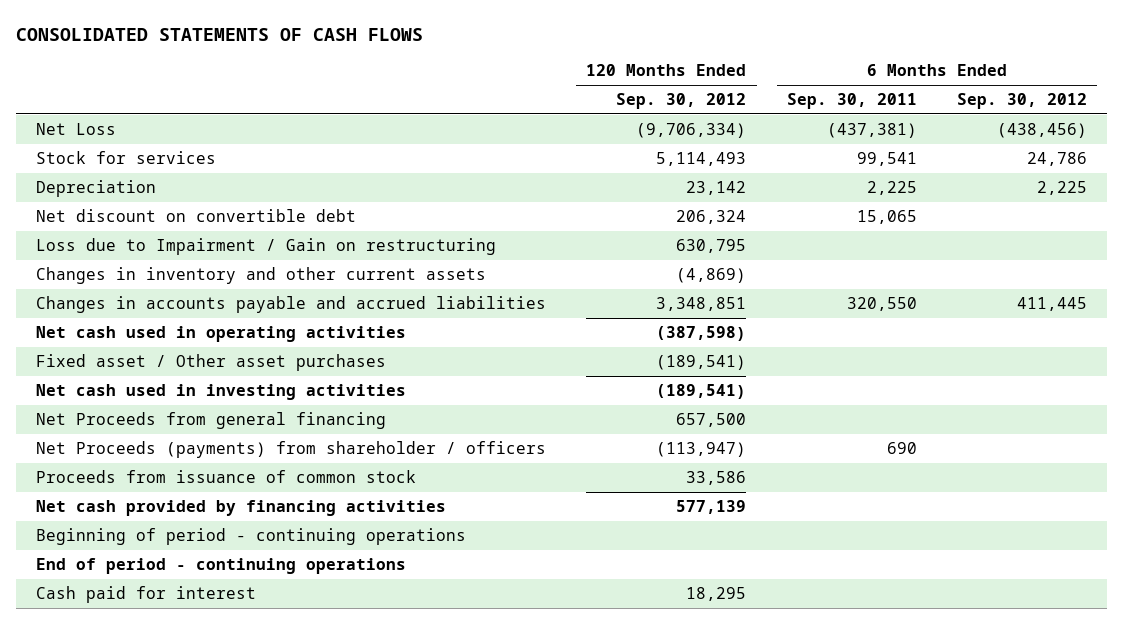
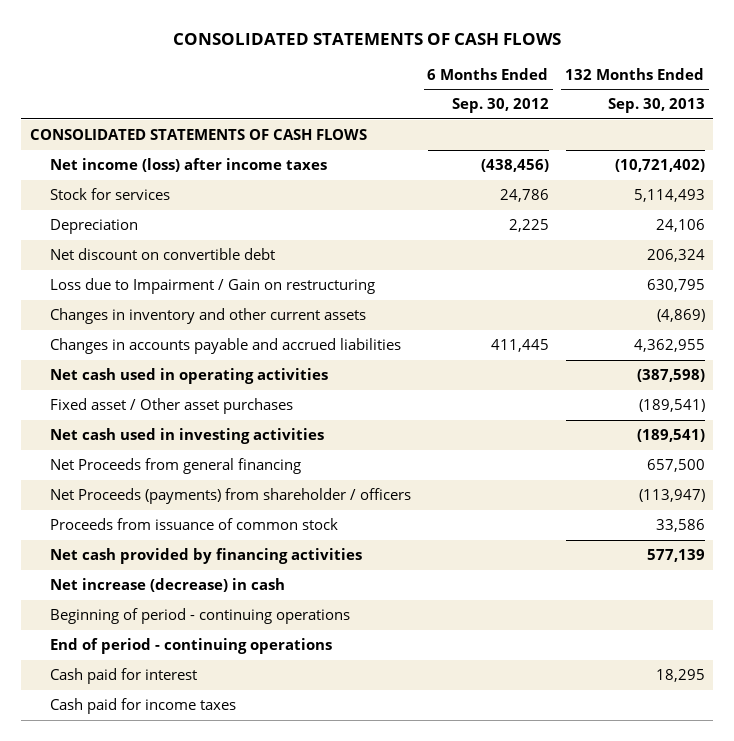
- | 120 Months Ended Sep. 30, 2012 | 6 Months Ended Sep. 30, 2011 | 6 Months Ended Sep. 30, 2012
+ | 6 Months Ended Sep. 30, 2012 | 132 Months Ended Sep. 30, 2013
- Net Loss | (9,706,334) | (437,381) | (438,456)
+ CONSOLIDATED STATEMENTS OF CASH FLOWS
+ Net income (loss) after income taxes | (438,456) | (10,721,402)
+ Net increase (decrease) in cash
+ Cash paid for income taxes

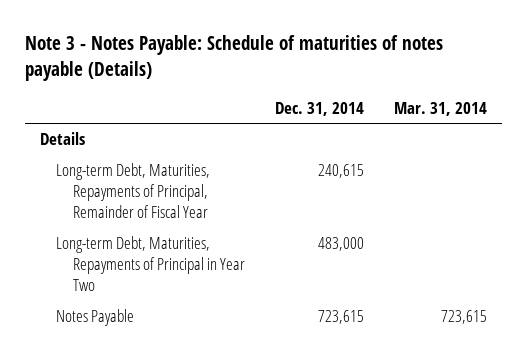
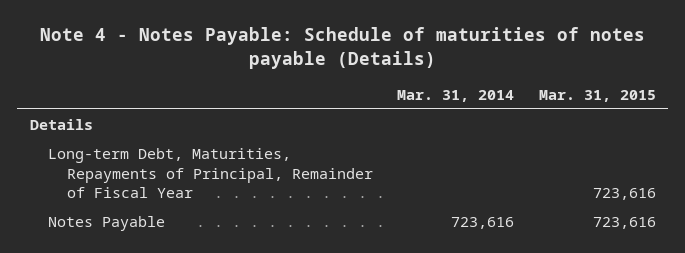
- Note 3 - Notes Payable: Schedule of maturities of notes payable (Details)
+ Note 4 - Notes Payable: Schedule of maturities of notes payable (Details)
- | Dec. 31, 2014 | Mar. 31, 2014
+ | Mar. 31, 2014 | Mar. 31, 2015
- Long-term Debt, Maturities, Repayments of Principal in Year Two | 483,000 |
- Notes Payable | 723,615 | 723,615
+ Notes Payable | 723,616 | 723,616

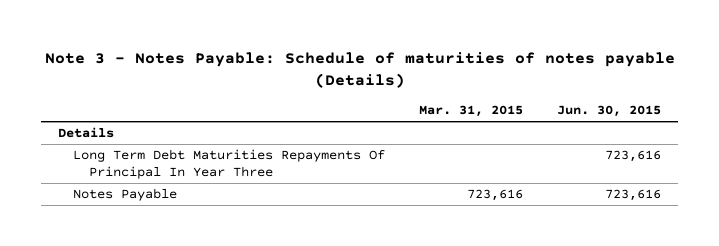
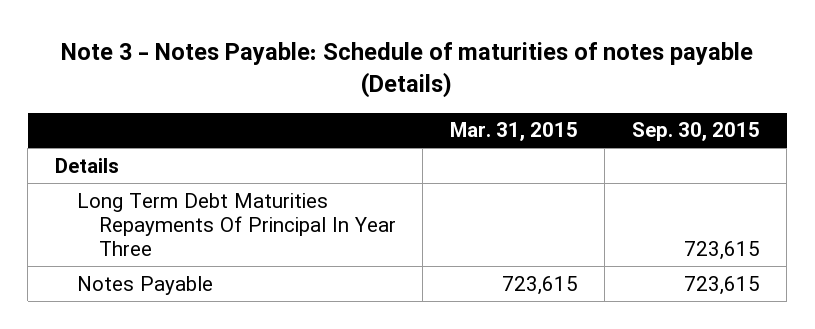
- | Mar. 31, 2015 | Jun. 30, 2015
+ | Mar. 31, 2015 | Sep. 30, 2015
- Notes Payable | 723,616 | 723,616
+ Notes Payable | 723,615 | 723,615

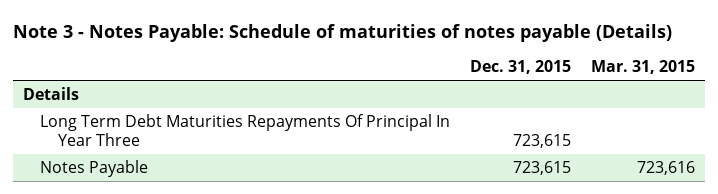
- | Mar. 31, 2015 | Sep. 30, 2015
+ | Dec. 31, 2015 | Mar. 31, 2015
- Notes Payable | 723,615 | 723,615
+ Notes Payable | 723,615 | 723,616

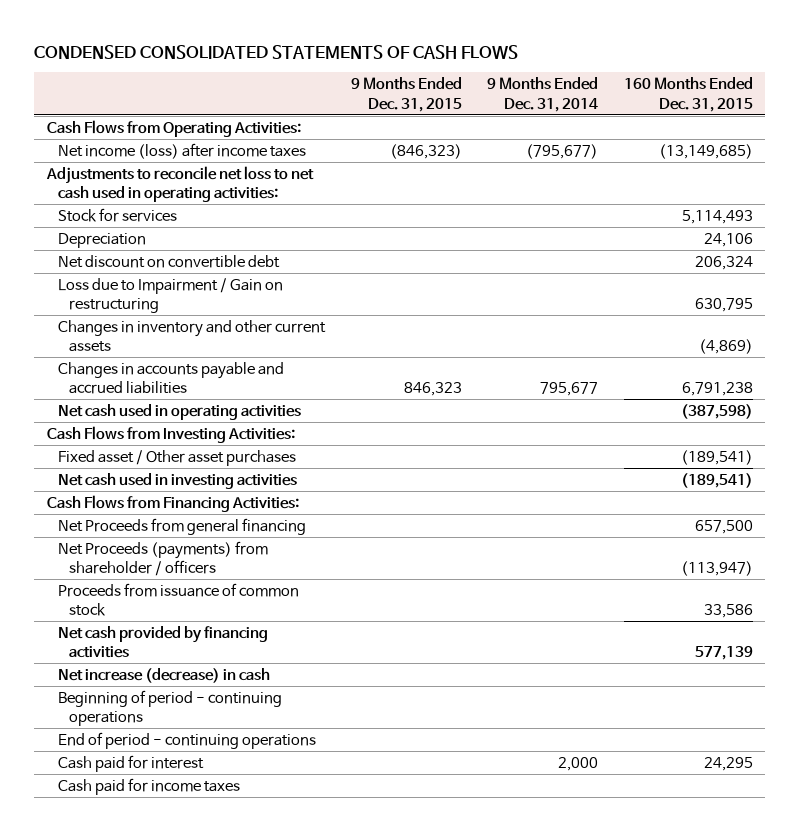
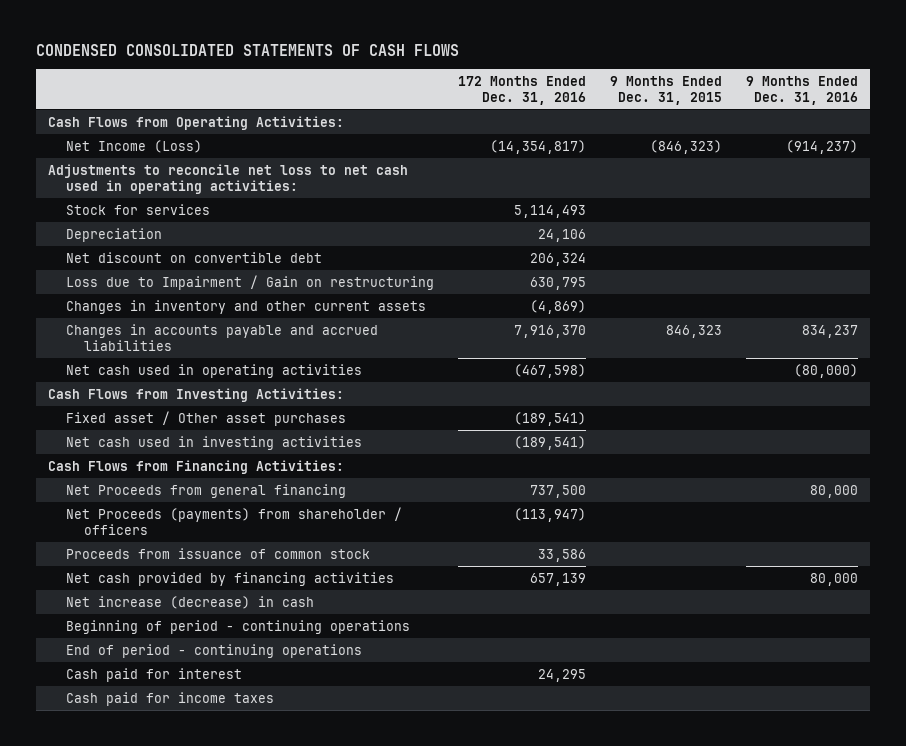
- | 9 Months Ended Dec. 31, 2015 | 9 Months Ended Dec. 31, 2014 | 160 Months Ended Dec. 31, 2015
+ | 172 Months Ended Dec. 31, 2016 | 9 Months Ended Dec. 31, 2015 | 9 Months Ended Dec. 31, 2016
- Net income (loss) after income taxes | (846,323) | (795,677) | (13,149,685)
+ Net Income (Loss) | (14,354,817) | (846,323) | (914,237)

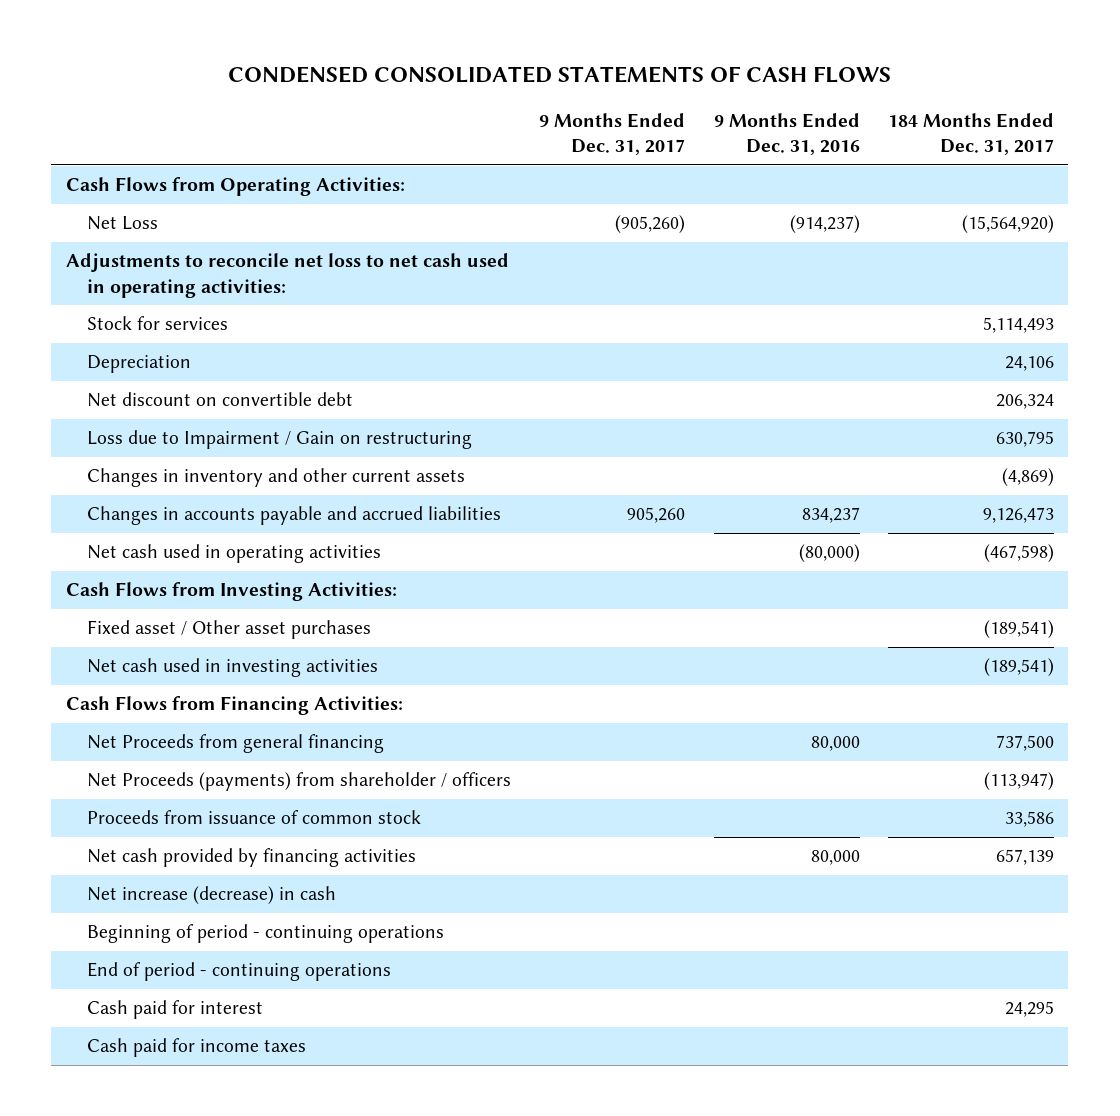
- | 172 Months Ended Dec. 31, 2016 | 9 Months Ended Dec. 31, 2015 | 9 Months Ended Dec. 31, 2016
+ | 9 Months Ended Dec. 31, 2017 | 9 Months Ended Dec. 31, 2016 | 184 Months Ended Dec. 31, 2017
- Net Income (Loss) | (14,354,817) | (846,323) | (914,237)
+ Net Loss | (905,260) | (914,237) | (15,564,920)

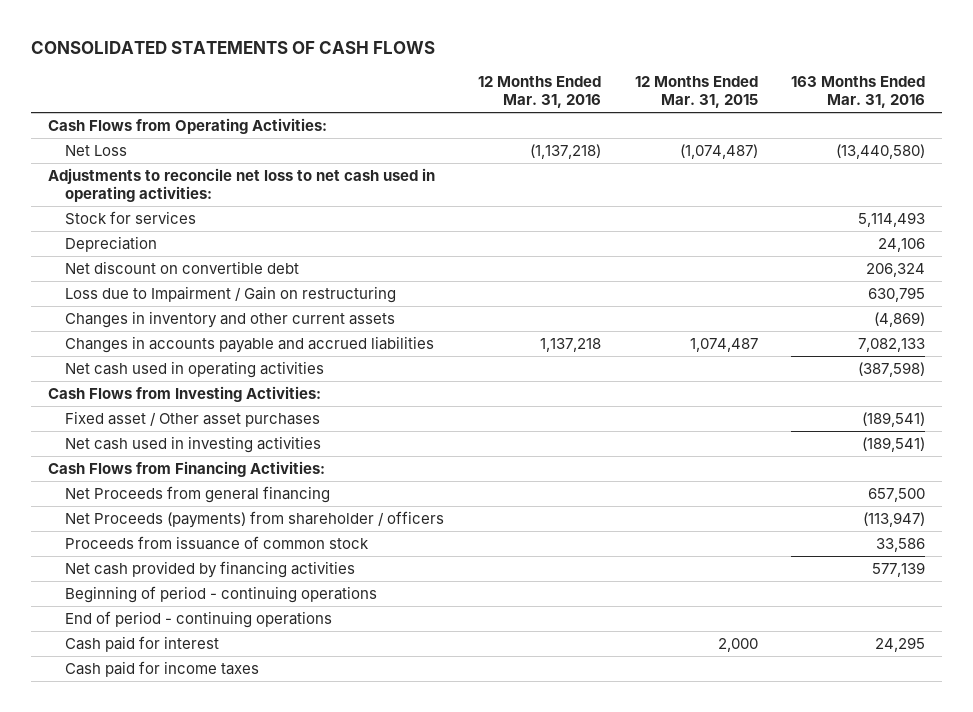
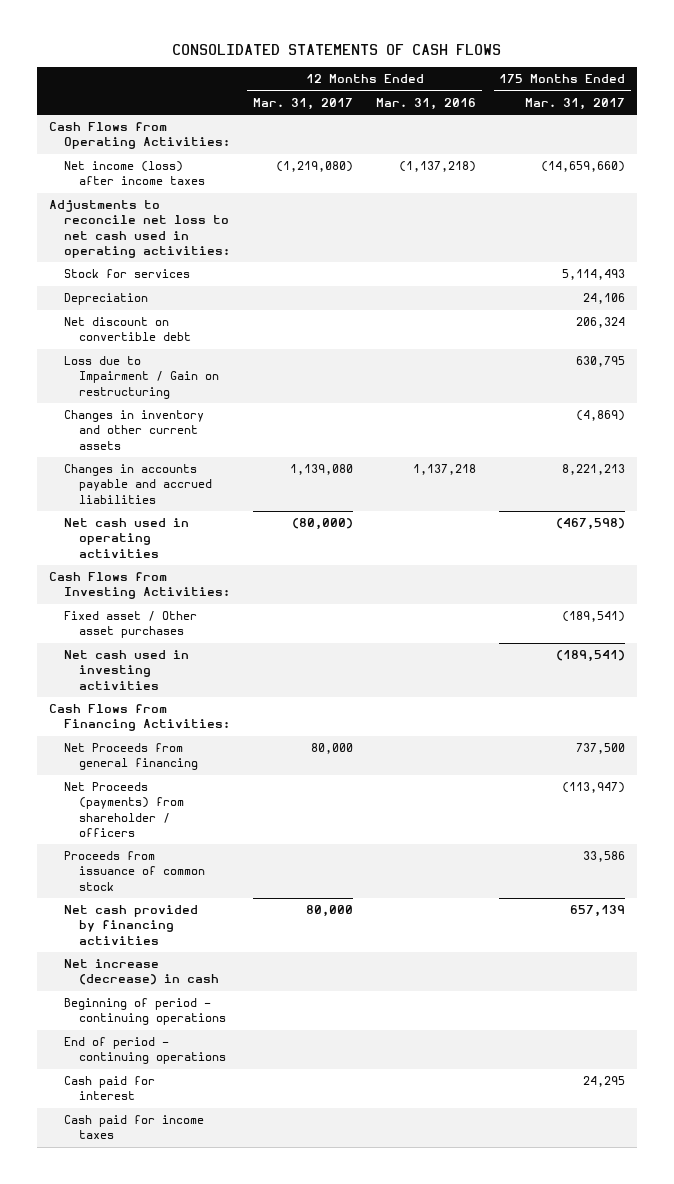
- | 12 Months Ended Mar. 31, 2016 | 12 Months Ended Mar. 31, 2015 | 163 Months Ended Mar. 31, 2016
+ | 12 Months Ended Mar. 31, 2017 | 12 Months Ended Mar. 31, 2016 | 175 Months Ended Mar. 31, 2017
- Net Loss | (1,137,218) | (1,074,487) | (13,440,580)
+ Net income (loss) after income taxes | (1,219,080) | (1,137,218) | (14,659,660)
+ Net increase (decrease) in cash

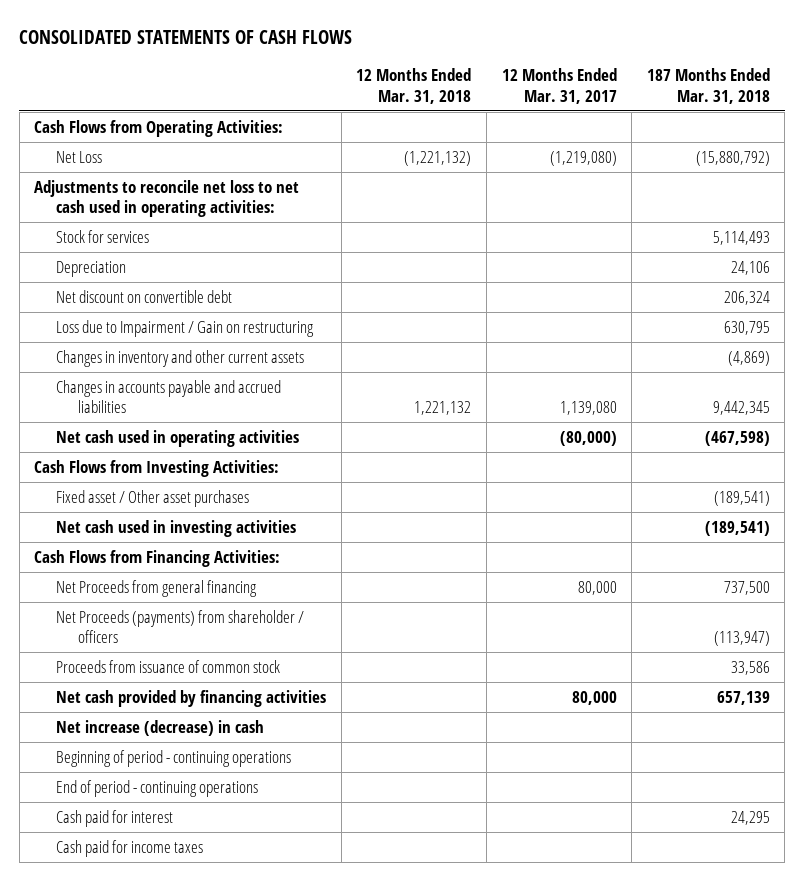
- | 12 Months Ended Mar. 31, 2017 | 12 Months Ended Mar. 31, 2016 | 175 Months Ended Mar. 31, 2017
+ | 12 Months Ended Mar. 31, 2018 | 12 Months Ended Mar. 31, 2017 | 187 Months Ended Mar. 31, 2018
- Net income (loss) after income taxes | (1,219,080) | (1,137,218) | (14,659,660)
+ Net Loss | (1,221,132) | (1,219,080) | (15,880,792)

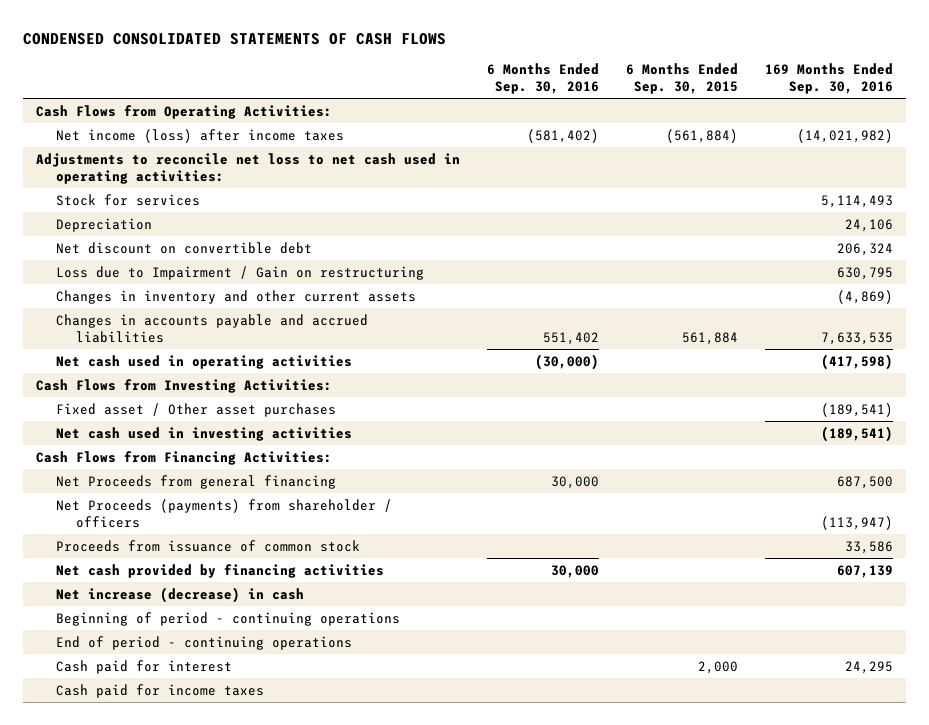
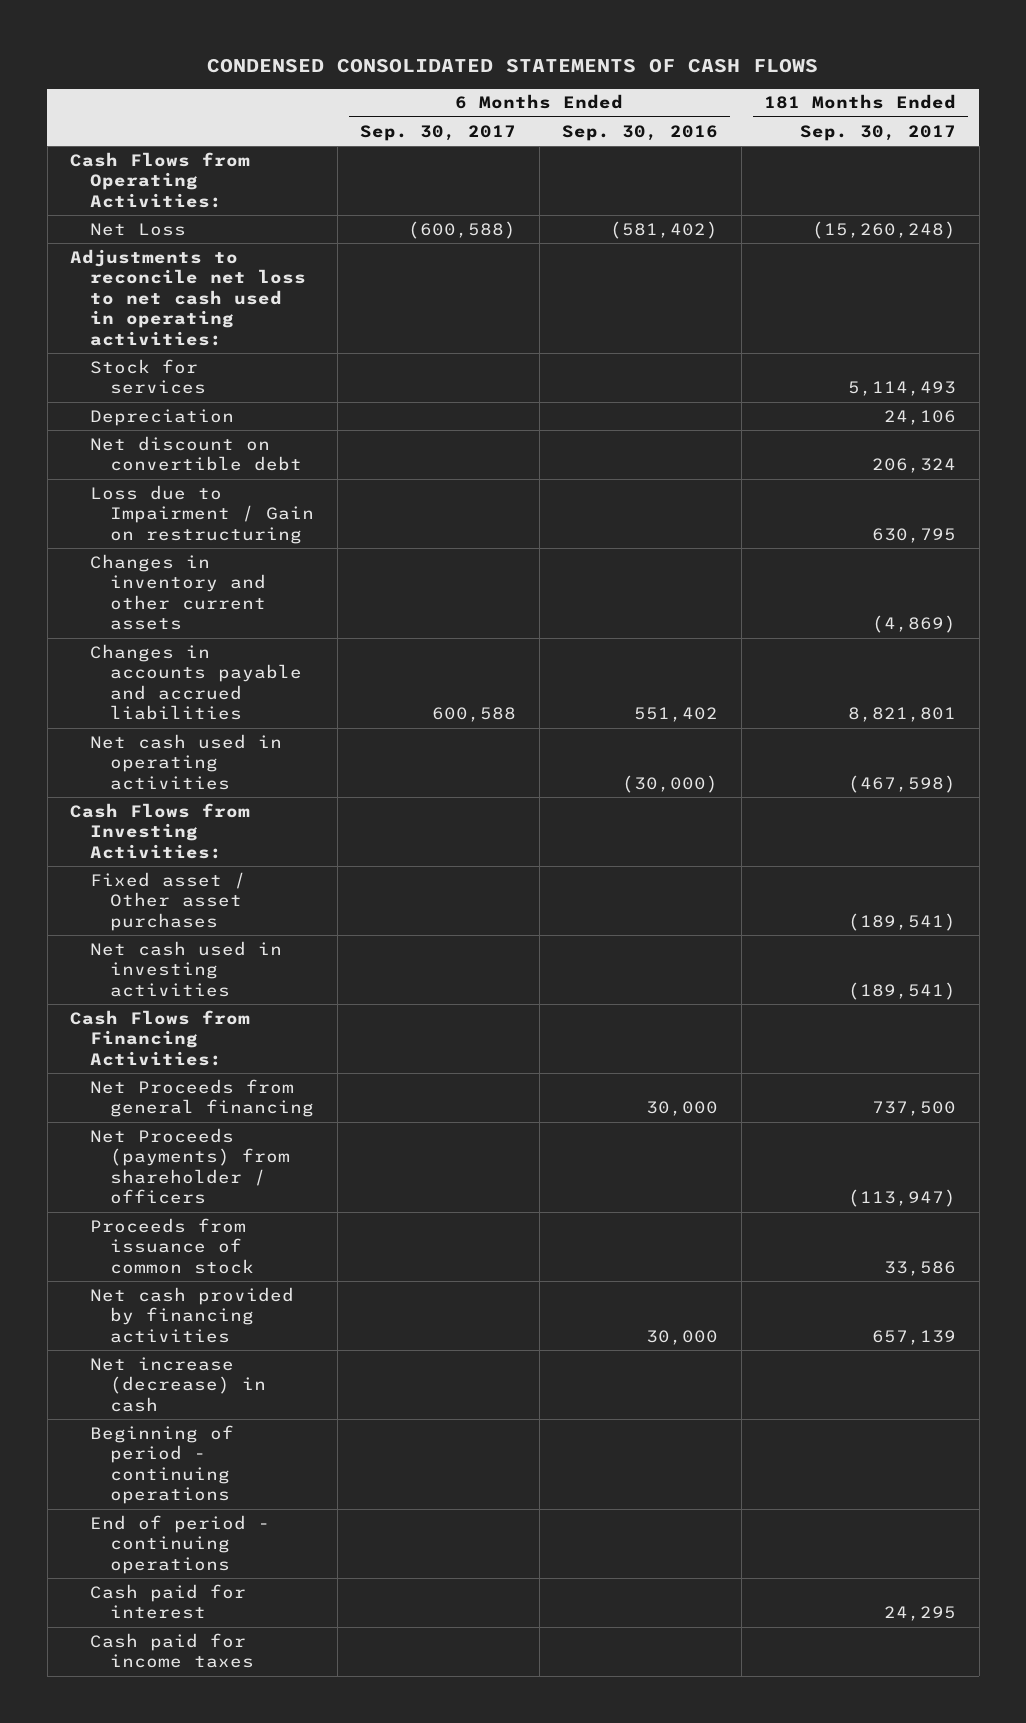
- | 6 Months Ended Sep. 30, 2016 | 6 Months Ended Sep. 30, 2015 | 169 Months Ended Sep. 30, 2016
+ | 6 Months Ended Sep. 30, 2017 | 6 Months Ended Sep. 30, 2016 | 181 Months Ended Sep. 30, 2017
- Net income (loss) after income taxes | (581,402) | (561,884) | (14,021,982)
+ Net Loss | (600,588) | (581,402) | (15,260,248)

